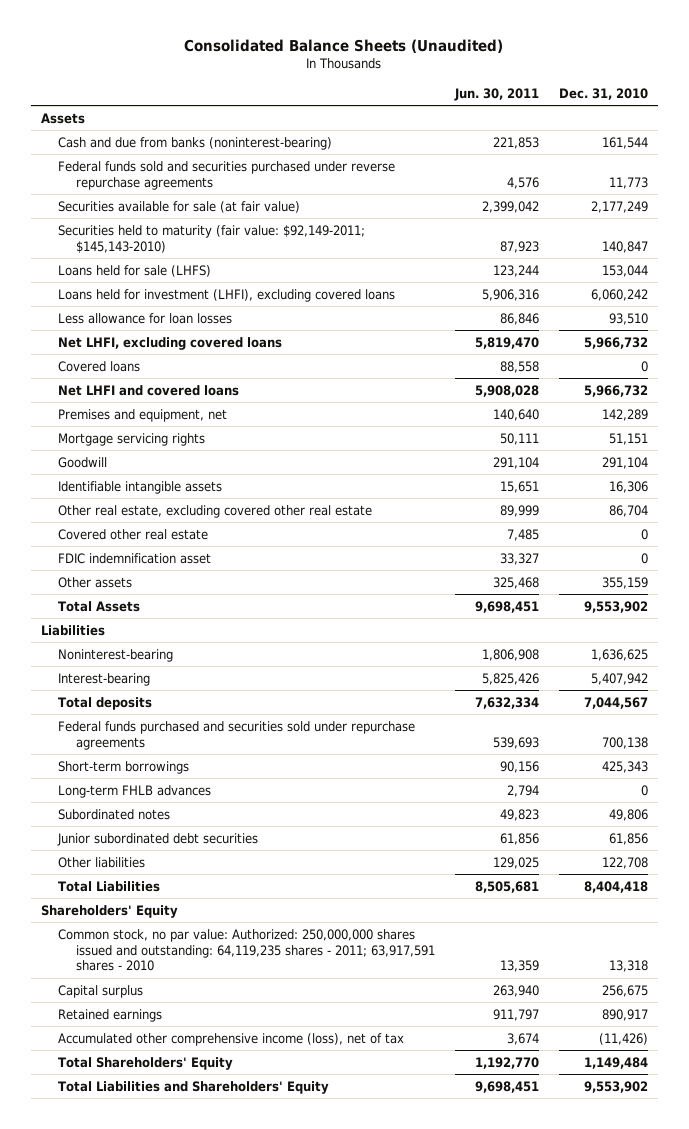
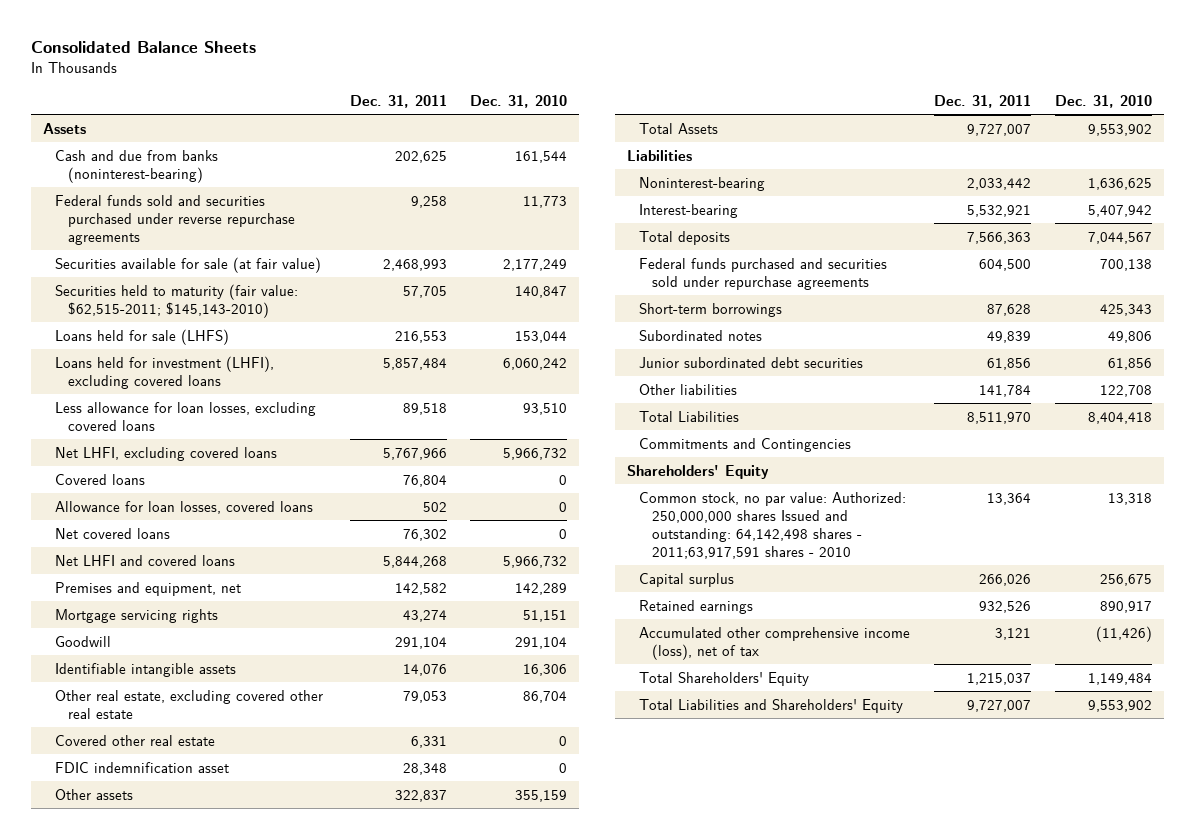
- Consolidated Balance Sheets (Unaudited)
+ Consolidated Balance Sheets
- | Jun. 30, 2011 | Dec. 31, 2010
+ | Dec. 31, 2011 | Dec. 31, 2010
- Securities held to maturity (fair value: $92,149-2011; $145,143-2010) | 87,923 | 140,847
+ Securities held to maturity (fair value: $62,515-2011; $145,143-2010) | 57,705 | 140,847
- Less allowance for loan losses | 86,846 | 93,510
+ Less allowance for loan losses, excluding covered loans | 89,518 | 93,510
+ Allowance for loan losses, covered loans | 502 | 0
+ Net covered loans | 76,302 | 0
- Long-term FHLB advances | 2,794 | 0
+ Commitments and Contingencies
- Common stock, no par value: Authorized: 250,000,000 shares issued and outstanding: 64,119,235 shares - 2011; 63,917,591 shares - 2010 | 13,359 | 13,318
+ Common stock, no par value: Authorized: 250,000,000 shares Issued and outstanding: 64,142,498 shares - 2011;63,917,591 shares - 2010 | 13,364 | 13,318

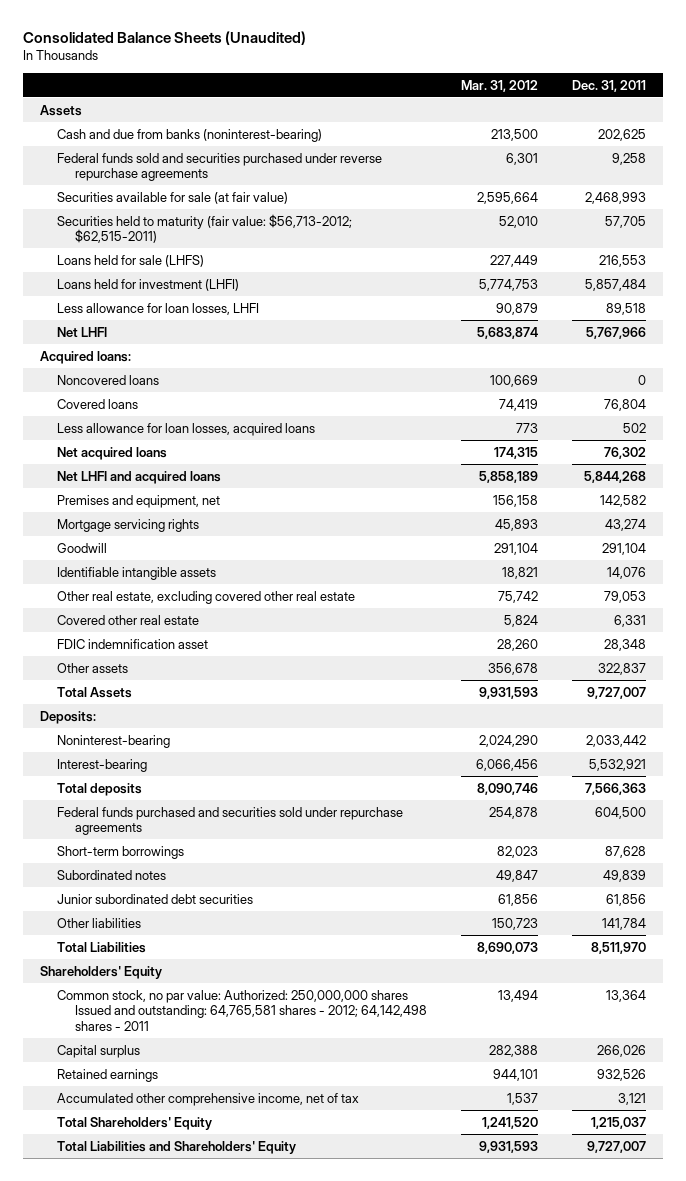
- Consolidated Balance Sheets
+ Consolidated Balance Sheets (Unaudited)
- | Dec. 31, 2011 | Dec. 31, 2010
+ | Mar. 31, 2012 | Dec. 31, 2011
- Securities held to maturity (fair value: $62,515-2011; $145,143-2010) | 57,705 | 140,847
+ Securities held to maturity (fair value: $56,713-2012; $62,515-2011) | 52,010 | 57,705
- Loans held for investment (LHFI), excluding covered loans | 5,857,484 | 6,060,242
- Less allowance for loan losses, excluding covered loans | 89,518 | 93,510
- Net LHFI, excluding covered loans | 5,767,966 | 5,966,732
+ Loans held for investment (LHFI) | 5,774,753 | 5,857,484
+ Less allowance for loan losses, LHFI | 90,879 | 89,518
+ Net LHFI | 5,683,874 | 5,767,966
+ Acquired loans:
+ Noncovered loans | 100,669 | 0
- Allowance for loan losses, covered loans | 502 | 0
- Net covered loans | 76,302 | 0
- Net LHFI and covered loans | 5,844,268 | 5,966,732
+ Less allowance for loan losses, acquired loans | 773 | 502
+ Net acquired loans | 174,315 | 76,302
+ Net LHFI and acquired loans | 5,858,189 | 5,844,268
- Liabilities
+ Deposits:
- Commitments and Contingencies
- Common stock, no par value: Authorized: 250,000,000 shares Issued and outstanding: 64,142,498 shares - 2011;63,917,591 shares - 2010 | 13,364 | 13,318
+ Common stock, no par value: Authorized: 250,000,000 shares Issued and outstanding: 64,765,581 shares - 2012; 64,142,498 shares - 2011 | 13,494 | 13,364
- Accumulated other comprehensive income (loss), net of tax | 3,121 | (11,426)
+ Accumulated other comprehensive income, net of tax | 1,537 | 3,121

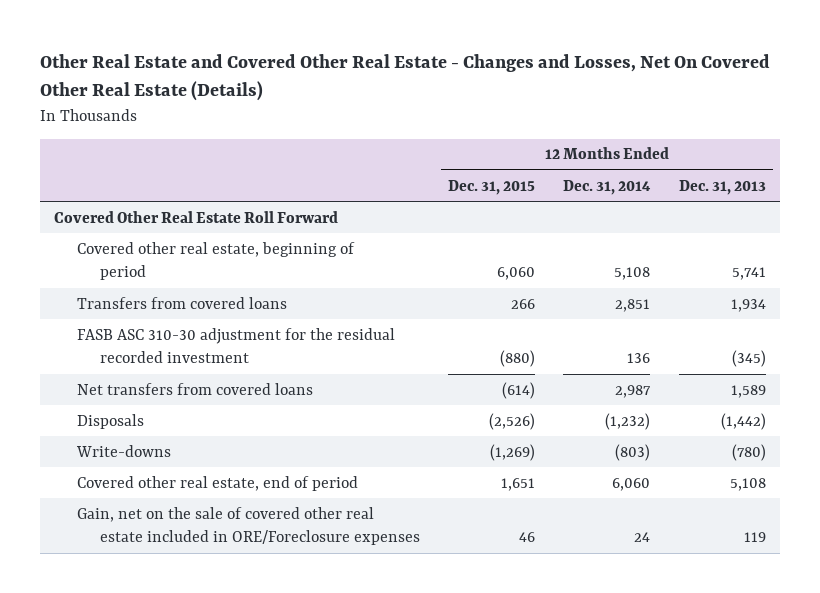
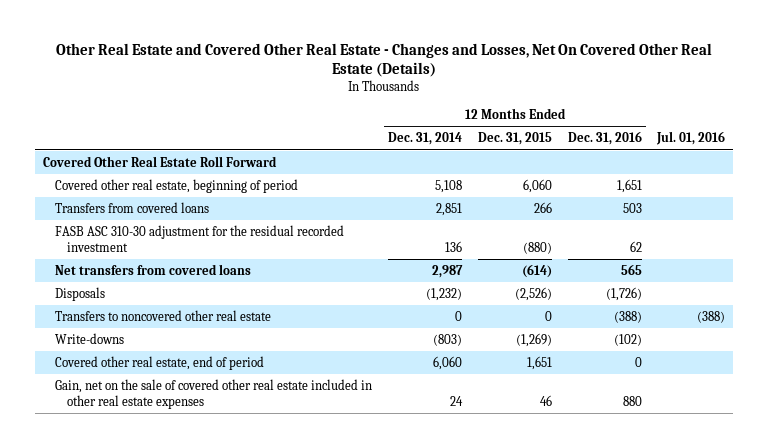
- | 12 Months Ended Dec. 31, 2015 | 12 Months Ended Dec. 31, 2014 | 12 Months Ended Dec. 31, 2013
+ | 12 Months Ended Dec. 31, 2014 | 12 Months Ended Dec. 31, 2015 | 12 Months Ended Dec. 31, 2016 | Jul. 01, 2016
+ Transfers to noncovered other real estate | 0 | 0 | (388) | (388)
- Gain, net on the sale of covered other real estate included in ORE/Foreclosure expenses | 46 | 24 | 119
+ Gain, net on the sale of covered other real estate included in other real estate expenses | 24 | 46 | 880 |

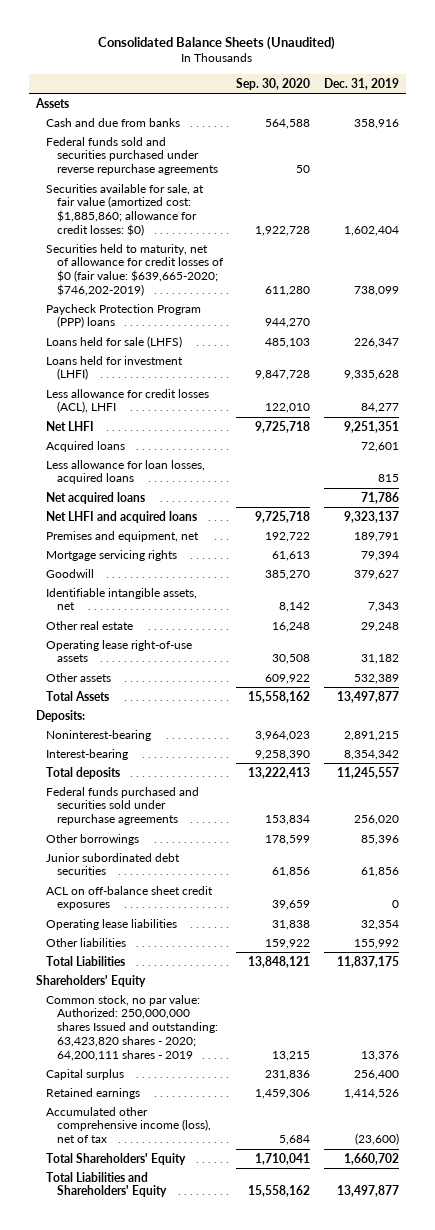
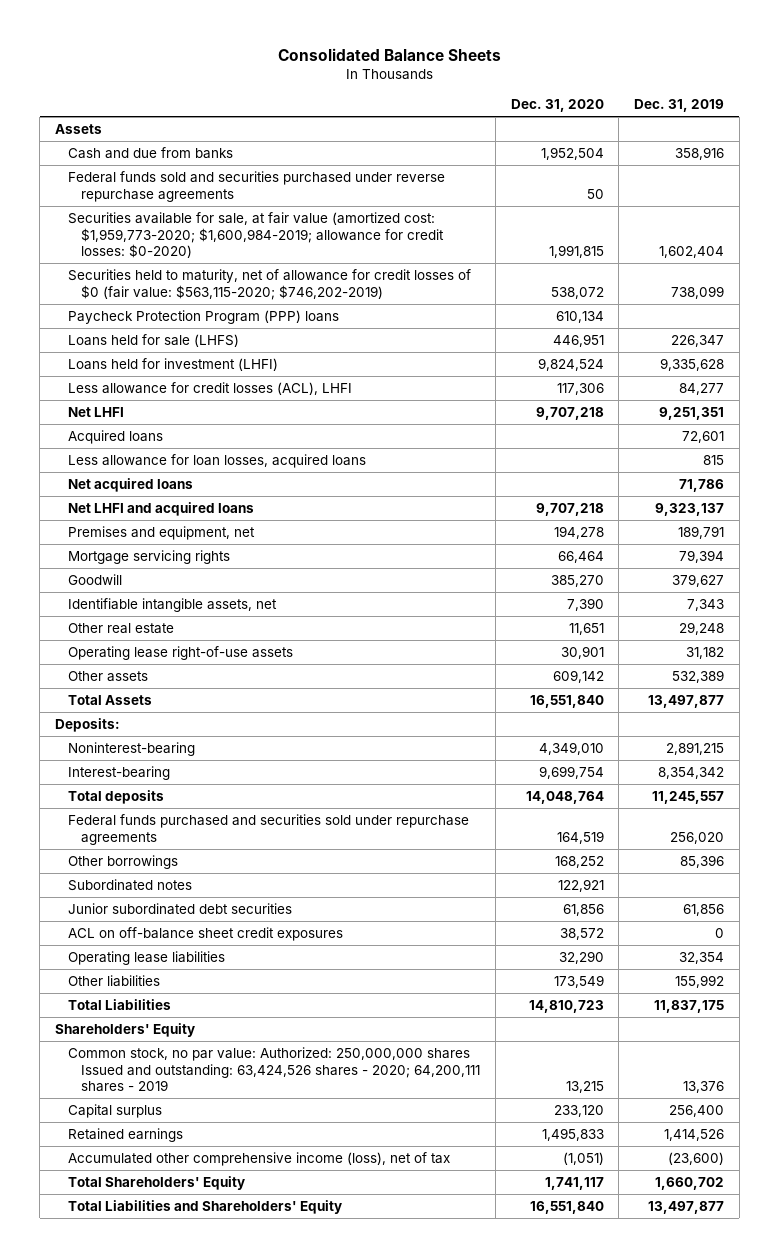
- Consolidated Balance Sheets (Unaudited)
+ Consolidated Balance Sheets
- | Sep. 30, 2020 | Dec. 31, 2019
+ | Dec. 31, 2020 | Dec. 31, 2019
- Securities available for sale, at fair value (amortized cost: $1,885,860; allowance for credit losses: $0) | 1,922,728 | 1,602,404
- Securities held to maturity, net of allowance for credit losses of $0 (fair value: $639,665-2020; $746,202-2019) | 611,280 | 738,099
+ Securities available for sale, at fair value (amortized cost: $1,959,773-2020; $1,600,984-2019; allowance for credit losses: $0-2020) | 1,991,815 | 1,602,404
+ Securities held to maturity, net of allowance for credit losses of $0 (fair value: $563,115-2020; $746,202-2019) | 538,072 | 738,099
+ Subordinated notes | 122,921 |
- Common stock, no par value: Authorized: 250,000,000 shares Issued and outstanding: 63,423,820 shares - 2020; 64,200,111 shares - 2019 | 13,215 | 13,376
+ Common stock, no par value: Authorized: 250,000,000 shares Issued and outstanding: 63,424,526 shares - 2020; 64,200,111 shares - 2019 | 13,215 | 13,376

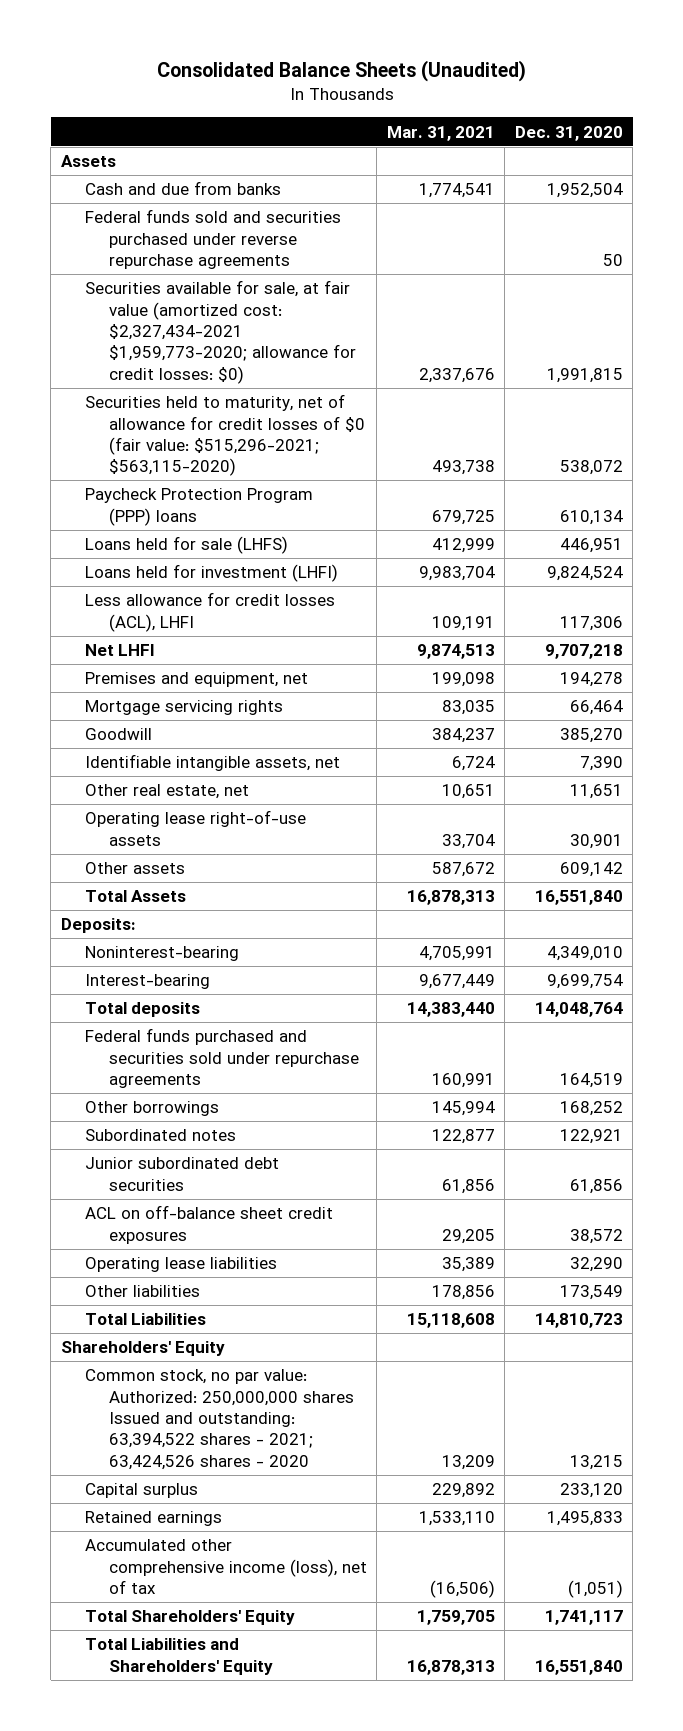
- Consolidated Balance Sheets
+ Consolidated Balance Sheets (Unaudited)
- | Dec. 31, 2020 | Dec. 31, 2019
+ | Mar. 31, 2021 | Dec. 31, 2020
- Securities available for sale, at fair value (amortized cost: $1,959,773-2020; $1,600,984-2019; allowance for credit losses: $0-2020) | 1,991,815 | 1,602,404
- Securities held to maturity, net of allowance for credit losses of $0 (fair value: $563,115-2020; $746,202-2019) | 538,072 | 738,099
+ Securities available for sale, at fair value (amortized cost: $2,327,434-2021 $1,959,773-2020; allowance for credit losses: $0) | 2,337,676 | 1,991,815
+ Securities held to maturity, net of allowance for credit losses of $0 (fair value: $515,296-2021; $563,115-2020) | 493,738 | 538,072
- Acquired loans | | 72,601
- Less allowance for loan losses, acquired loans | | 815
- Net acquired loans | | 71,786
- Net LHFI and acquired loans | 9,707,218 | 9,323,137
- Other real estate | 11,651 | 29,248
+ Other real estate, net | 10,651 | 11,651
- Common stock, no par value: Authorized: 250,000,000 shares Issued and outstanding: 63,424,526 shares - 2020; 64,200,111 shares - 2019 | 13,215 | 13,376
+ Common stock, no par value: Authorized: 250,000,000 shares Issued and outstanding: 63,394,522 shares - 2021; 63,424,526 shares - 2020 | 13,209 | 13,215

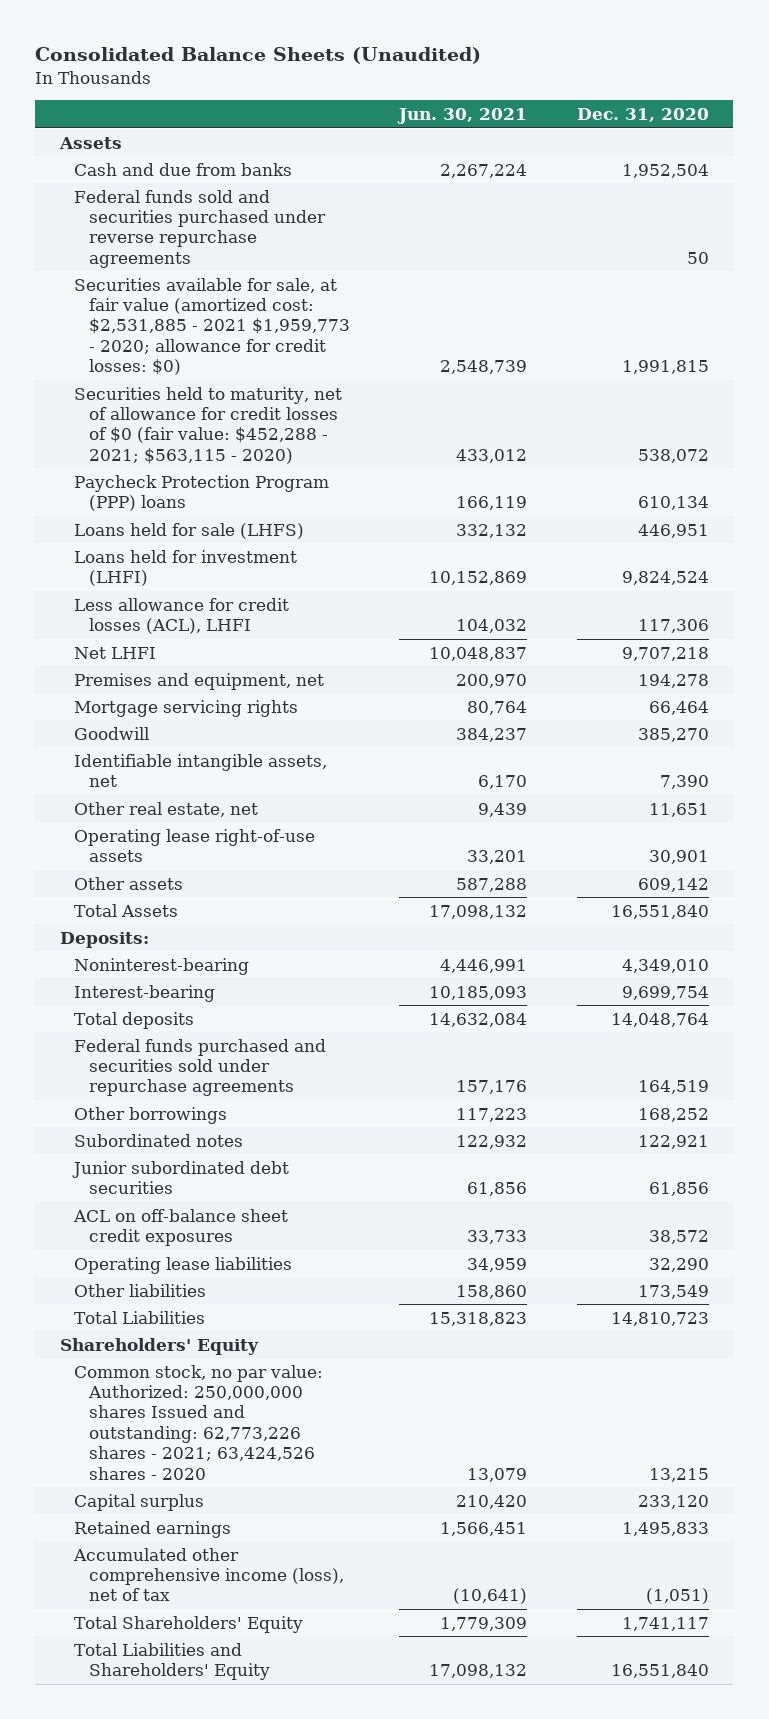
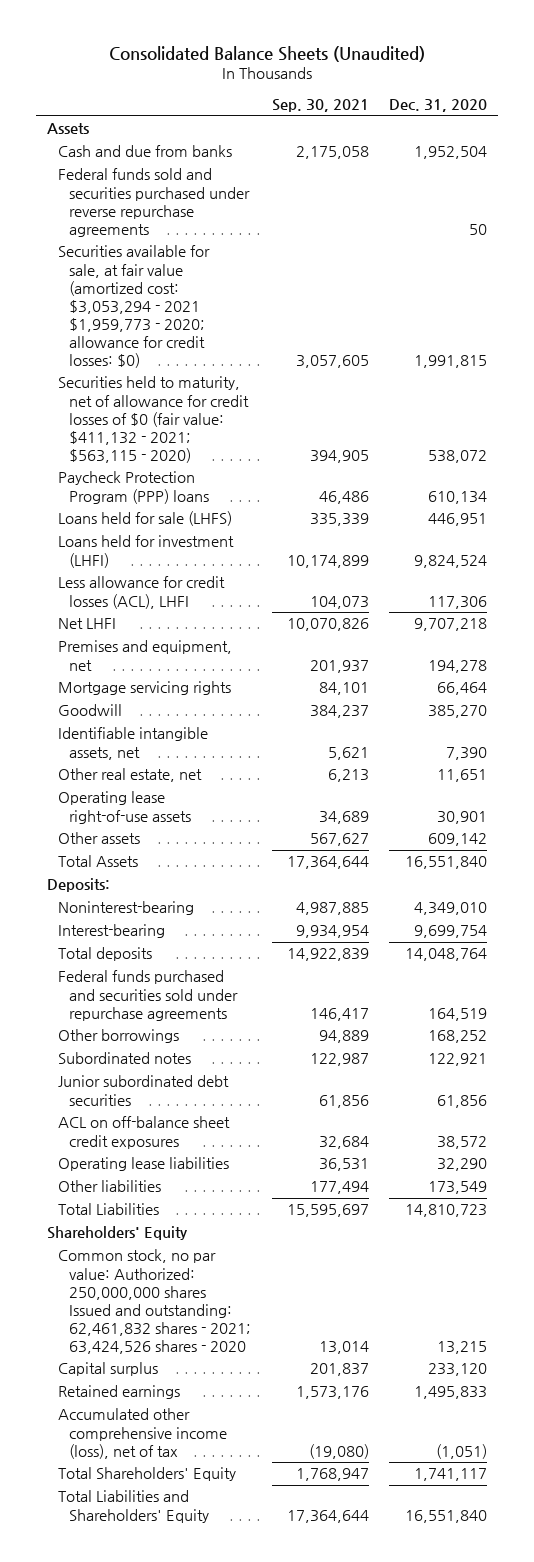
- | Jun. 30, 2021 | Dec. 31, 2020
+ | Sep. 30, 2021 | Dec. 31, 2020
- Securities available for sale, at fair value (amortized cost: $2,531,885 - 2021 $1,959,773 - 2020; allowance for credit losses: $0) | 2,548,739 | 1,991,815
- Securities held to maturity, net of allowance for credit losses of $0 (fair value: $452,288 - 2021; $563,115 - 2020) | 433,012 | 538,072
+ Securities available for sale, at fair value (amortized cost: $3,053,294 - 2021 $1,959,773 - 2020; allowance for credit losses: $0) | 3,057,605 | 1,991,815
+ Securities held to maturity, net of allowance for credit losses of $0 (fair value: $411,132 - 2021; $563,115 - 2020) | 394,905 | 538,072
- Common stock, no par value: Authorized: 250,000,000 shares Issued and outstanding: 62,773,226 shares - 2021; 63,424,526 shares - 2020 | 13,079 | 13,215
+ Common stock, no par value: Authorized: 250,000,000 shares Issued and outstanding: 62,461,832 shares - 2021; 63,424,526 shares - 2020 | 13,014 | 13,215

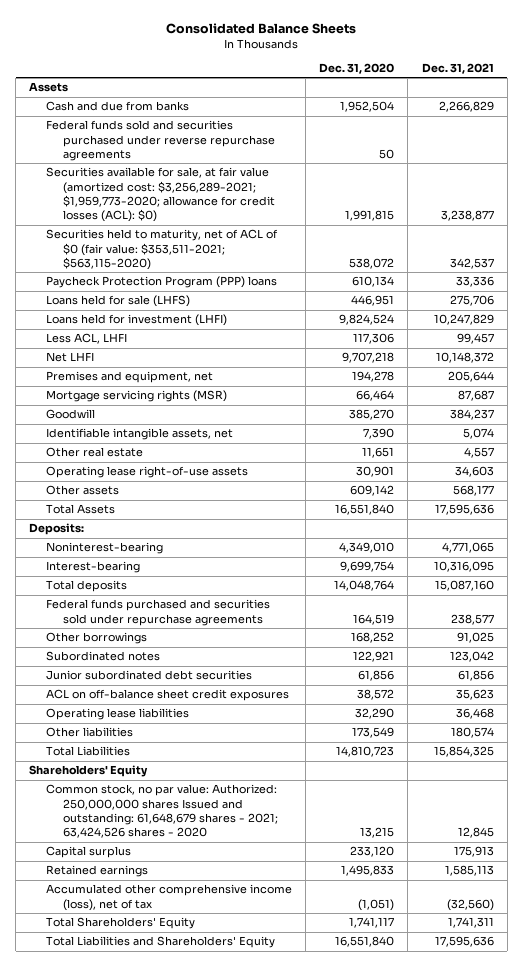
- Consolidated Balance Sheets (Unaudited)
+ Consolidated Balance Sheets
- | Sep. 30, 2021 | Dec. 31, 2020
+ | Dec. 31, 2020 | Dec. 31, 2021
- Securities available for sale, at fair value (amortized cost: $3,053,294 - 2021 $1,959,773 - 2020; allowance for credit losses: $0) | 3,057,605 | 1,991,815
- Securities held to maturity, net of allowance for credit losses of $0 (fair value: $411,132 - 2021; $563,115 - 2020) | 394,905 | 538,072
+ Securities available for sale, at fair value (amortized cost: $3,256,289-2021; $1,959,773-2020; allowance for credit losses (ACL): $0) | 1,991,815 | 3,238,877
+ Securities held to maturity, net of ACL of $0 (fair value: $353,511-2021; $563,115-2020) | 538,072 | 342,537
- Less allowance for credit losses (ACL), LHFI | 104,073 | 117,306
+ Less ACL, LHFI | 117,306 | 99,457
- Mortgage servicing rights | 84,101 | 66,464
+ Mortgage servicing rights (MSR) | 66,464 | 87,687
- Other real estate, net | 6,213 | 11,651
+ Other real estate | 11,651 | 4,557
- Common stock, no par value: Authorized: 250,000,000 shares Issued and outstanding: 62,461,832 shares - 2021; 63,424,526 shares - 2020 | 13,014 | 13,215
+ Common stock, no par value: Authorized: 250,000,000 shares Issued and outstanding: 61,648,679 shares - 2021; 63,424,526 shares - 2020 | 13,215 | 12,845

